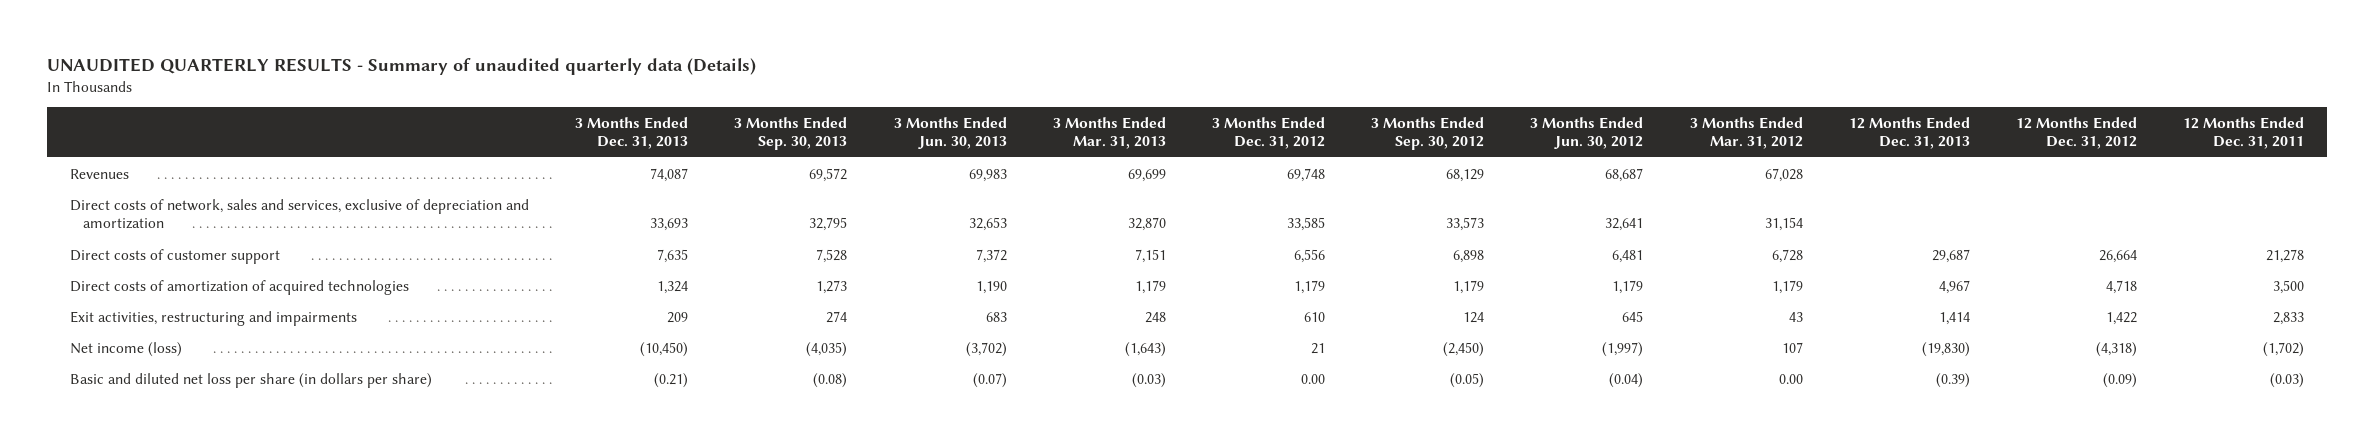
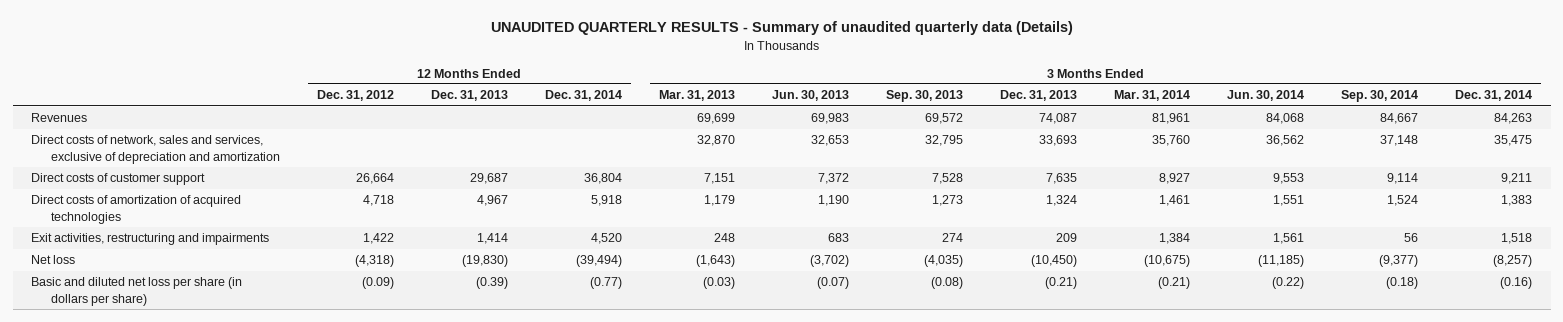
- | 3 Months Ended Dec. 31, 2013 | 3 Months Ended Sep. 30, 2013 | 3 Months Ended Jun. 30, 2013 | 3 Months Ended Mar. 31, 2013 | 3 Months Ended Dec. 31, 2012 | 3 Months Ended Sep. 30, 2012 | 3 Months Ended Jun. 30, 2012 | 3 Months Ended Mar. 31, 2012 | 12 Months Ended Dec. 31, 2013 | 12 Months Ended Dec. 31, 2012 | 12 Months Ended Dec. 31, 2011
+ | 12 Months Ended Dec. 31, 2012 | 12 Months Ended Dec. 31, 2013 | 12 Months Ended Dec. 31, 2014 | 3 Months Ended Mar. 31, 2013 | 3 Months Ended Jun. 30, 2013 | 3 Months Ended Sep. 30, 2013 | 3 Months Ended Dec. 31, 2013 | 3 Months Ended Mar. 31, 2014 | 3 Months Ended Jun. 30, 2014 | 3 Months Ended Sep. 30, 2014 | 3 Months Ended Dec. 31, 2014
- Net income (loss) | (10,450) | (4,035) | (3,702) | (1,643) | 21 | (2,450) | (1,997) | 107 | (19,830) | (4,318) | (1,702)
+ Net loss | (4,318) | (19,830) | (39,494) | (1,643) | (3,702) | (4,035) | (10,450) | (10,675) | (11,185) | (9,377) | (8,257)

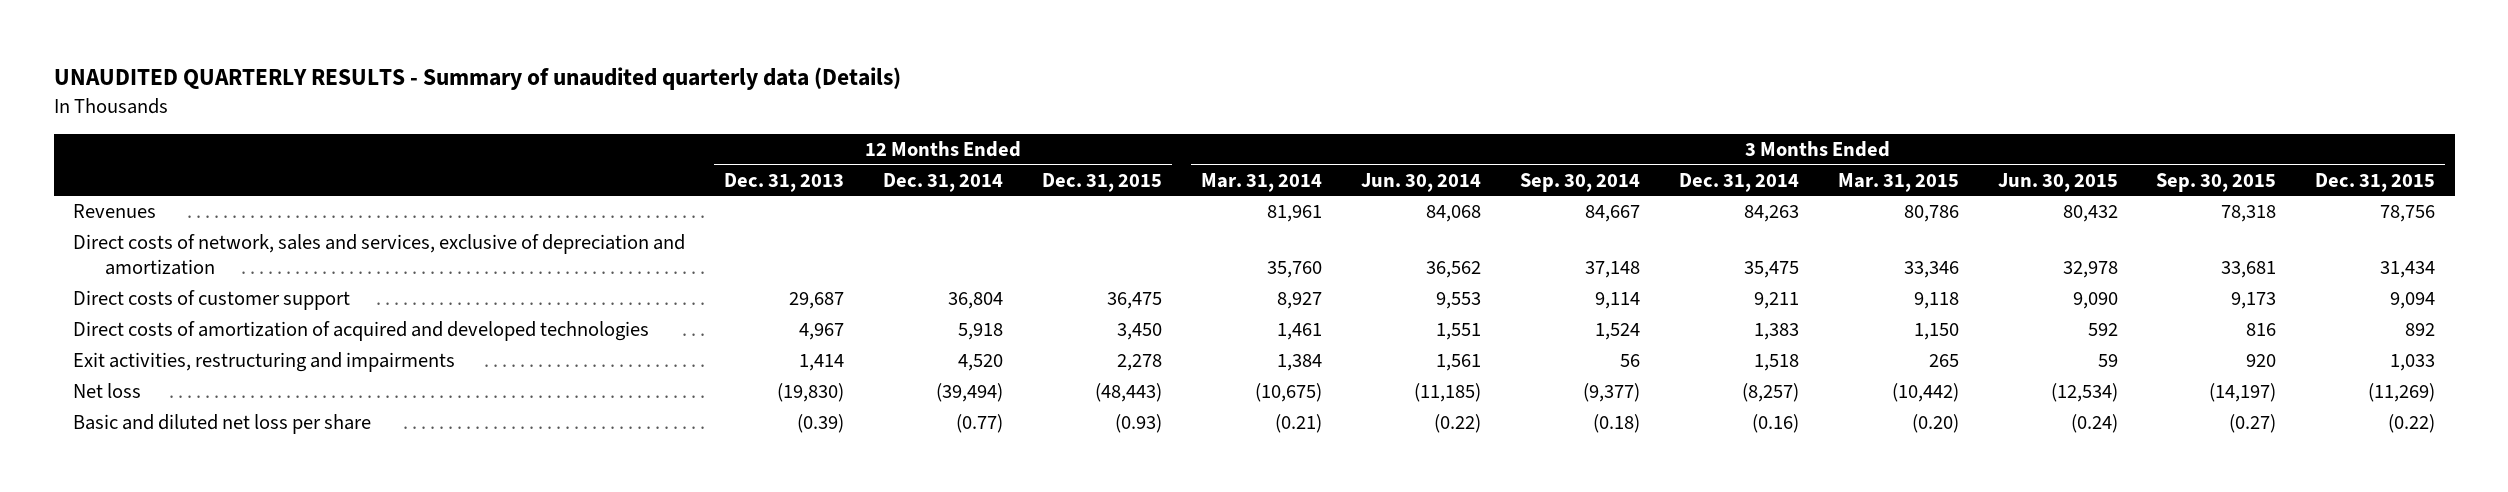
- | 12 Months Ended Dec. 31, 2012 | 12 Months Ended Dec. 31, 2013 | 12 Months Ended Dec. 31, 2014 | 3 Months Ended Mar. 31, 2013 | 3 Months Ended Jun. 30, 2013 | 3 Months Ended Sep. 30, 2013 | 3 Months Ended Dec. 31, 2013 | 3 Months Ended Mar. 31, 2014 | 3 Months Ended Jun. 30, 2014 | 3 Months Ended Sep. 30, 2014 | 3 Months Ended Dec. 31, 2014
+ | 12 Months Ended Dec. 31, 2013 | 12 Months Ended Dec. 31, 2014 | 12 Months Ended Dec. 31, 2015 | 3 Months Ended Mar. 31, 2014 | 3 Months Ended Jun. 30, 2014 | 3 Months Ended Sep. 30, 2014 | 3 Months Ended Dec. 31, 2014 | 3 Months Ended Mar. 31, 2015 | 3 Months Ended Jun. 30, 2015 | 3 Months Ended Sep. 30, 2015 | 3 Months Ended Dec. 31, 2015
- Direct costs of amortization of acquired technologies | 4,718 | 4,967 | 5,918 | 1,179 | 1,190 | 1,273 | 1,324 | 1,461 | 1,551 | 1,524 | 1,383
+ Direct costs of amortization of acquired and developed technologies | 4,967 | 5,918 | 3,450 | 1,461 | 1,551 | 1,524 | 1,383 | 1,150 | 592 | 816 | 892
- Basic and diluted net loss per share (in dollars per share) | (0.09) | (0.39) | (0.77) | (0.03) | (0.07) | (0.08) | (0.21) | (0.21) | (0.22) | (0.18) | (0.16)
+ Basic and diluted net loss per share | (0.39) | (0.77) | (0.93) | (0.21) | (0.22) | (0.18) | (0.16) | (0.20) | (0.24) | (0.27) | (0.22)

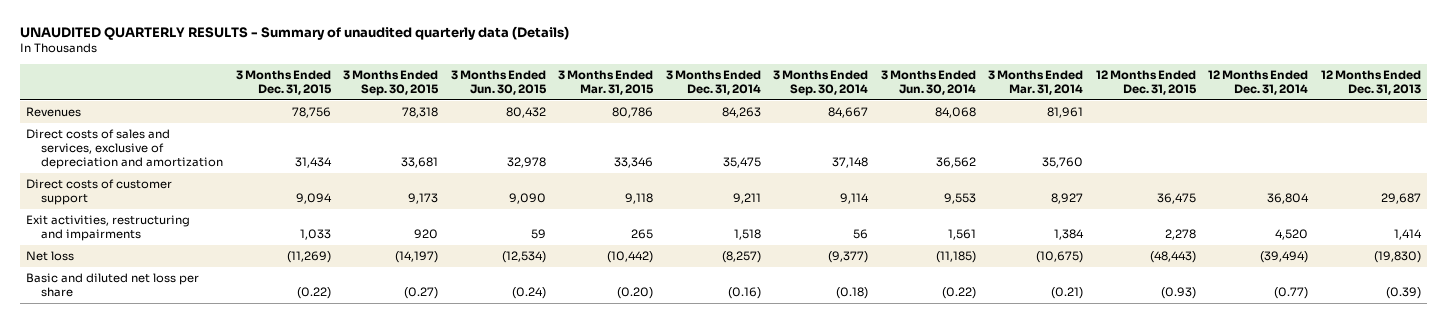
- | 12 Months Ended Dec. 31, 2013 | 12 Months Ended Dec. 31, 2014 | 12 Months Ended Dec. 31, 2015 | 3 Months Ended Mar. 31, 2014 | 3 Months Ended Jun. 30, 2014 | 3 Months Ended Sep. 30, 2014 | 3 Months Ended Dec. 31, 2014 | 3 Months Ended Mar. 31, 2015 | 3 Months Ended Jun. 30, 2015 | 3 Months Ended Sep. 30, 2015 | 3 Months Ended Dec. 31, 2015
+ | 3 Months Ended Dec. 31, 2015 | 3 Months Ended Sep. 30, 2015 | 3 Months Ended Jun. 30, 2015 | 3 Months Ended Mar. 31, 2015 | 3 Months Ended Dec. 31, 2014 | 3 Months Ended Sep. 30, 2014 | 3 Months Ended Jun. 30, 2014 | 3 Months Ended Mar. 31, 2014 | 12 Months Ended Dec. 31, 2015 | 12 Months Ended Dec. 31, 2014 | 12 Months Ended Dec. 31, 2013
- Direct costs of network, sales and services, exclusive of depreciation and amortization | | | | 35,760 | 36,562 | 37,148 | 35,475 | 33,346 | 32,978 | 33,681 | 31,434
+ Direct costs of sales and services, exclusive of depreciation and amortization | 31,434 | 33,681 | 32,978 | 33,346 | 35,475 | 37,148 | 36,562 | 35,760 | | |
- Direct costs of amortization of acquired and developed technologies | 4,967 | 5,918 | 3,450 | 1,461 | 1,551 | 1,524 | 1,383 | 1,150 | 592 | 816 | 892

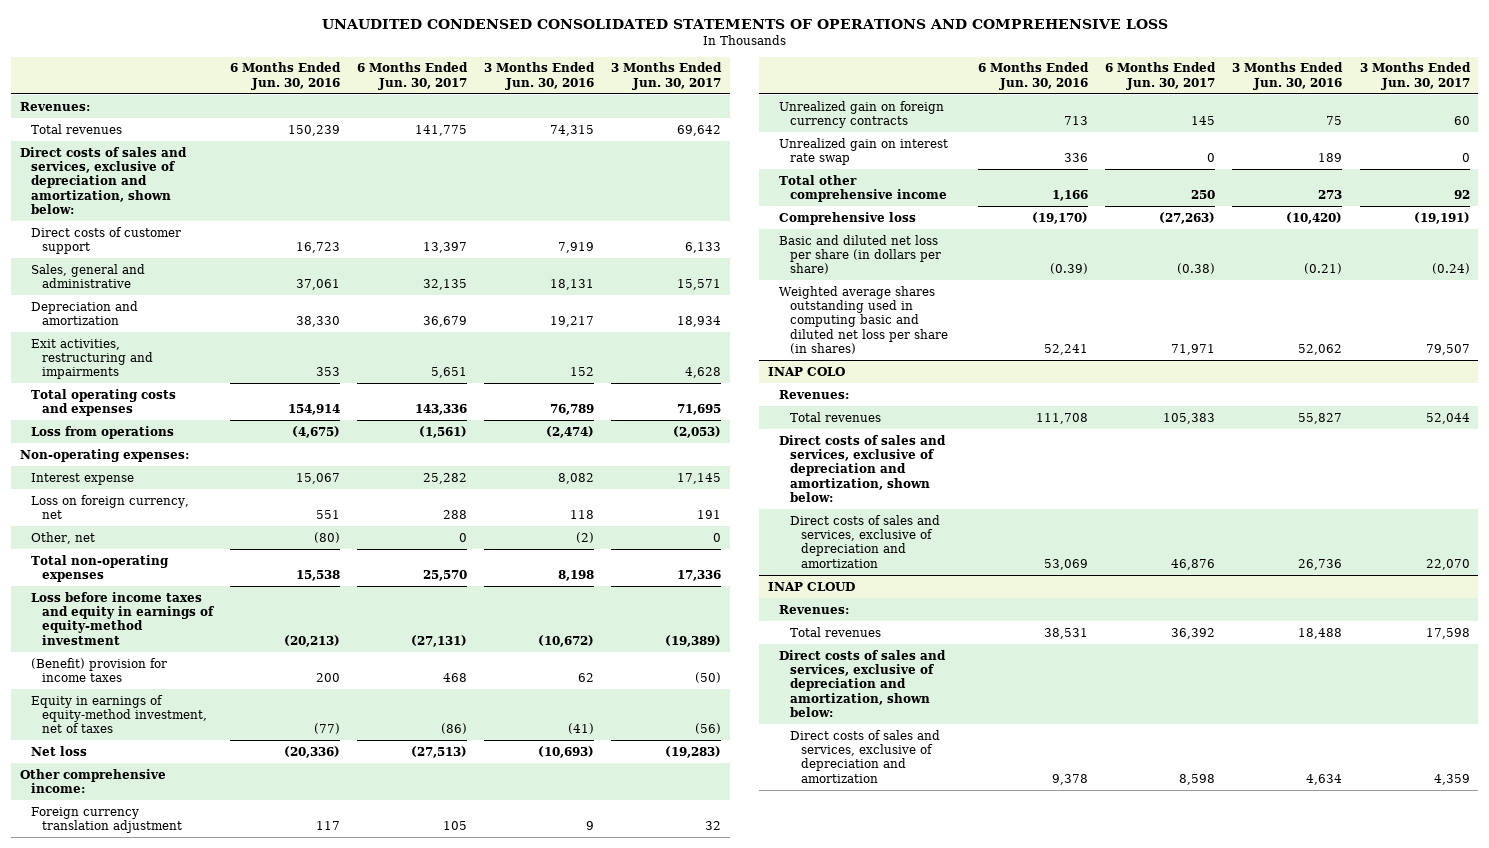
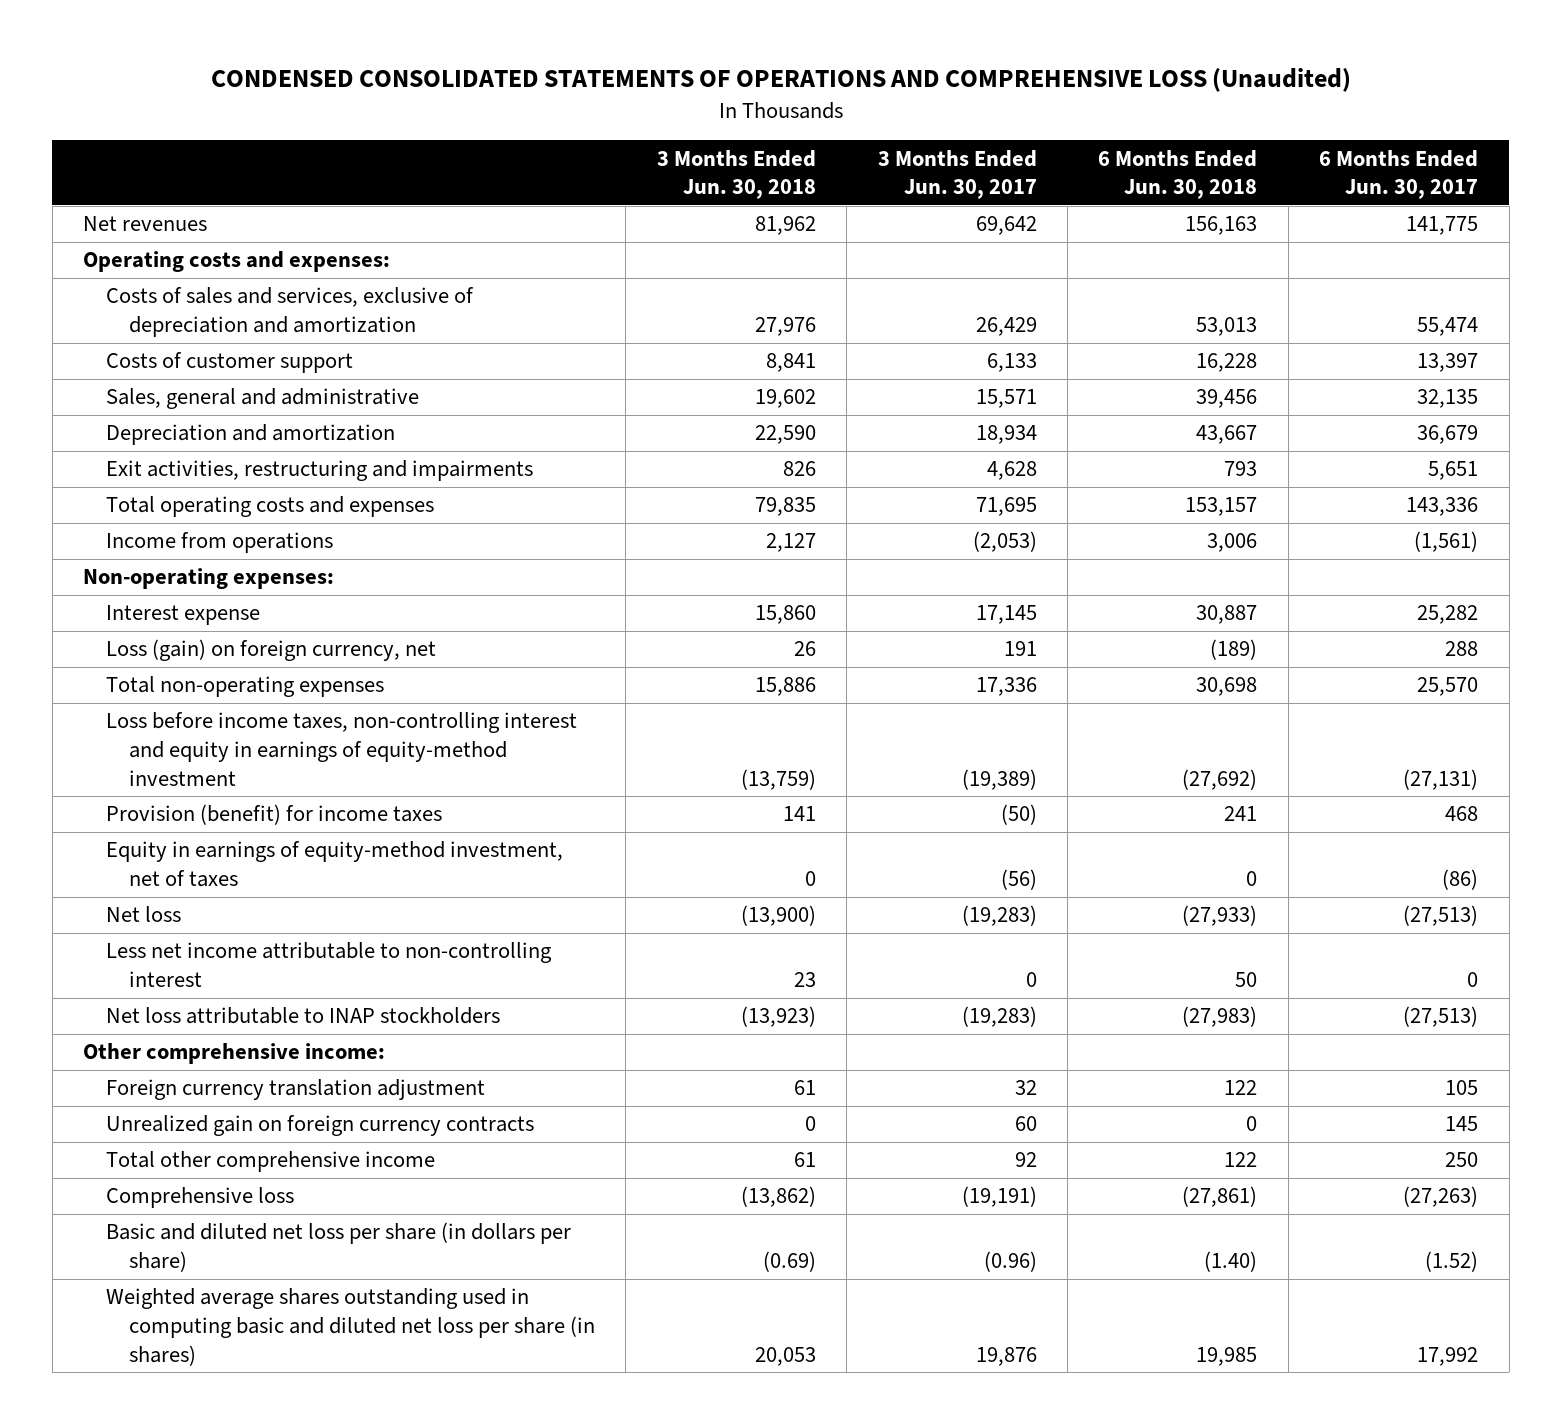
- UNAUDITED CONDENSED CONSOLIDATED STATEMENTS OF OPERATIONS AND COMPREHENSIVE LOSS
+ CONDENSED CONSOLIDATED STATEMENTS OF OPERATIONS AND COMPREHENSIVE LOSS (Unaudited)
- | 6 Months Ended Jun. 30, 2016 | 6 Months Ended Jun. 30, 2017 | 3 Months Ended Jun. 30, 2016 | 3 Months Ended Jun. 30, 2017
+ | 3 Months Ended Jun. 30, 2018 | 3 Months Ended Jun. 30, 2017 | 6 Months Ended Jun. 30, 2018 | 6 Months Ended Jun. 30, 2017
- Revenues:
- Total revenues | 150,239 | 141,775 | 74,315 | 69,642
- Direct costs of sales and services, exclusive of depreciation and amortization, shown below:
- Direct costs of customer support | 16,723 | 13,397 | 7,919 | 6,133
+ Net revenues | 81,962 | 69,642 | 156,163 | 141,775
+ Operating costs and expenses:
+ Costs of sales and services, exclusive of depreciation and amortization | 27,976 | 26,429 | 53,013 | 55,474
+ Costs of customer support | 8,841 | 6,133 | 16,228 | 13,397
- Loss from operations | (4,675) | (1,561) | (2,474) | (2,053)
+ Income from operations | 2,127 | (2,053) | 3,006 | (1,561)
- Loss on foreign currency, net | 551 | 288 | 118 | 191
- Other, net | (80) | 0 | (2) | 0
+ Loss (gain) on foreign currency, net | 26 | 191 | (189) | 288
- Loss before income taxes and equity in earnings of equity-method investment | (20,213) | (27,131) | (10,672) | (19,389)
- (Benefit) provision for income taxes | 200 | 468 | 62 | (50)
+ Loss before income taxes, non-controlling interest and equity in earnings of equity-method investment | (13,759) | (19,389) | (27,692) | (27,131)
+ Provision (benefit) for income taxes | 141 | (50) | 241 | 468
+ Less net income attributable to non-controlling interest | 23 | 0 | 50 | 0
+ Net loss attributable to INAP stockholders | (13,923) | (19,283) | (27,983) | (27,513)
- Unrealized gain on interest rate swap | 336 | 0 | 189 | 0
- Basic and diluted net loss per share (in dollars per share) | (0.39) | (0.38) | (0.21) | (0.24)
- Weighted average shares outstanding used in computing basic and diluted net loss per share (in shares) | 52,241 | 71,971 | 52,062 | 79,507
- INAP COLO
- Revenues:
- Total revenues | 111,708 | 105,383 | 55,827 | 52,044
- Direct costs of sales and services, exclusive of depreciation and amortization, shown below:
- Direct costs of sales and services, exclusive of depreciation and amortization | 53,069 | 46,876 | 26,736 | 22,070
- INAP CLOUD
- Revenues:
- Total revenues | 38,531 | 36,392 | 18,488 | 17,598
- Direct costs of sales and services, exclusive of depreciation and amortization, shown below:
- Direct costs of sales and services, exclusive of depreciation and amortization | 9,378 | 8,598 | 4,634 | 4,359
+ Basic and diluted net loss per share (in dollars per share) | (0.69) | (0.96) | (1.40) | (1.52)
+ Weighted average shares outstanding used in computing basic and diluted net loss per share (in shares) | 20,053 | 19,876 | 19,985 | 17,992

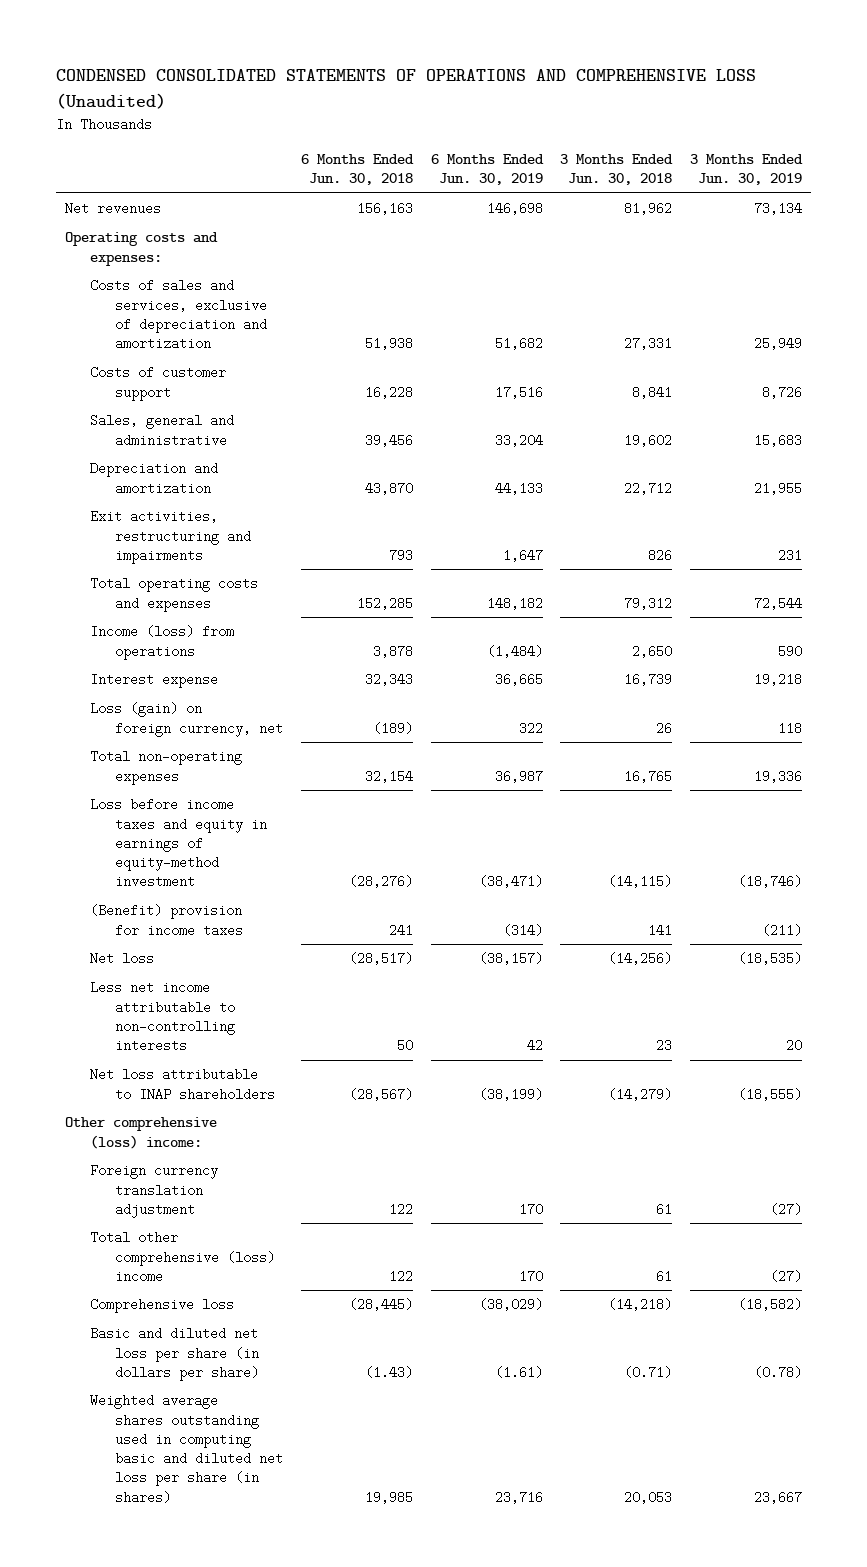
- | 3 Months Ended Jun. 30, 2018 | 3 Months Ended Jun. 30, 2017 | 6 Months Ended Jun. 30, 2018 | 6 Months Ended Jun. 30, 2017
+ | 6 Months Ended Jun. 30, 2018 | 6 Months Ended Jun. 30, 2019 | 3 Months Ended Jun. 30, 2018 | 3 Months Ended Jun. 30, 2019
- Costs of sales and services, exclusive of depreciation and amortization | 27,976 | 26,429 | 53,013 | 55,474
+ Costs of sales and services, exclusive of depreciation and amortization | 51,938 | 51,682 | 27,331 | 25,949
- Depreciation and amortization | 22,590 | 18,934 | 43,667 | 36,679
+ Depreciation and amortization | 43,870 | 44,133 | 22,712 | 21,955
- Total operating costs and expenses | 79,835 | 71,695 | 153,157 | 143,336
- Income from operations | 2,127 | (2,053) | 3,006 | (1,561)
- Non-operating expenses:
- Interest expense | 15,860 | 17,145 | 30,887 | 25,282
+ Total operating costs and expenses | 152,285 | 148,182 | 79,312 | 72,544
+ Income (loss) from operations | 3,878 | (1,484) | 2,650 | 590
+ Interest expense | 32,343 | 36,665 | 16,739 | 19,218
- Total non-operating expenses | 15,886 | 17,336 | 30,698 | 25,570
- Loss before income taxes, non-controlling interest and equity in earnings of equity-method investment | (13,759) | (19,389) | (27,692) | (27,131)
- Provision (benefit) for income taxes | 141 | (50) | 241 | 468
- Equity in earnings of equity-method investment, net of taxes | 0 | (56) | 0 | (86)
- Net loss | (13,900) | (19,283) | (27,933) | (27,513)
- Less net income attributable to non-controlling interest | 23 | 0 | 50 | 0
- Net loss attributable to INAP stockholders | (13,923) | (19,283) | (27,983) | (27,513)
- Other comprehensive income:
+ Total non-operating expenses | 32,154 | 36,987 | 16,765 | 19,336
+ Loss before income taxes and equity in earnings of equity-method investment | (28,276) | (38,471) | (14,115) | (18,746)
+ (Benefit) provision for income taxes | 241 | (314) | 141 | (211)
+ Net loss | (28,517) | (38,157) | (14,256) | (18,535)
+ Less net income attributable to non-controlling interests | 50 | 42 | 23 | 20
+ Net loss attributable to INAP shareholders | (28,567) | (38,199) | (14,279) | (18,555)
+ Other comprehensive (loss) income:
- Unrealized gain on foreign currency contracts | 0 | 60 | 0 | 145
- Total other comprehensive income | 61 | 92 | 122 | 250
- Comprehensive loss | (13,862) | (19,191) | (27,861) | (27,263)
- Basic and diluted net loss per share (in dollars per share) | (0.69) | (0.96) | (1.40) | (1.52)
+ Total other comprehensive (loss) income | 122 | 170 | 61 | (27)
+ Comprehensive loss | (28,445) | (38,029) | (14,218) | (18,582)
+ Basic and diluted net loss per share (in dollars per share) | (1.43) | (1.61) | (0.71) | (0.78)

